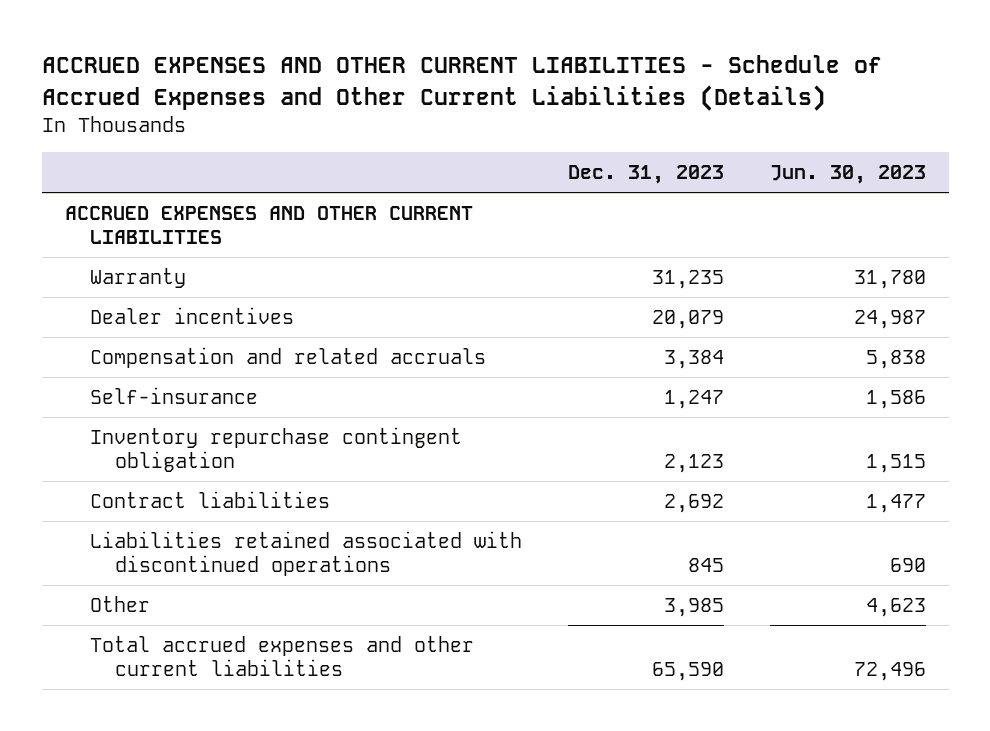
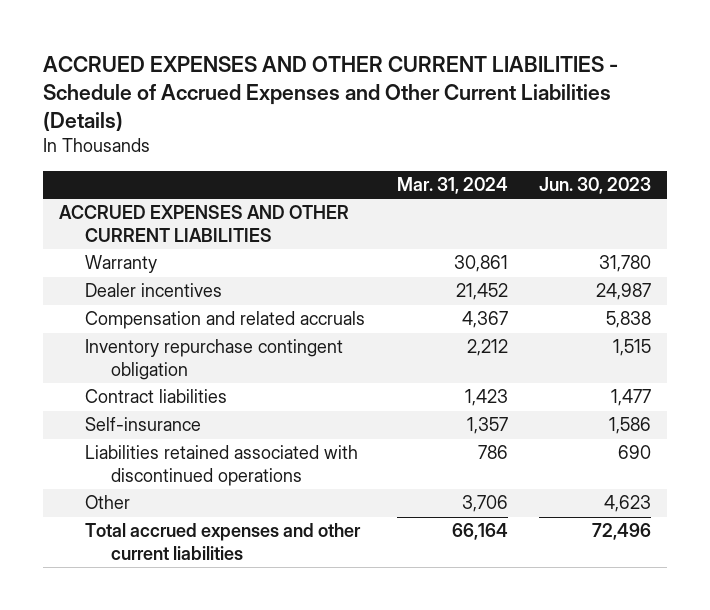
- | Dec. 31, 2023 | Jun. 30, 2023
+ | Mar. 31, 2024 | Jun. 30, 2023
moved down: Self-insurance | 1,357 | 1,586

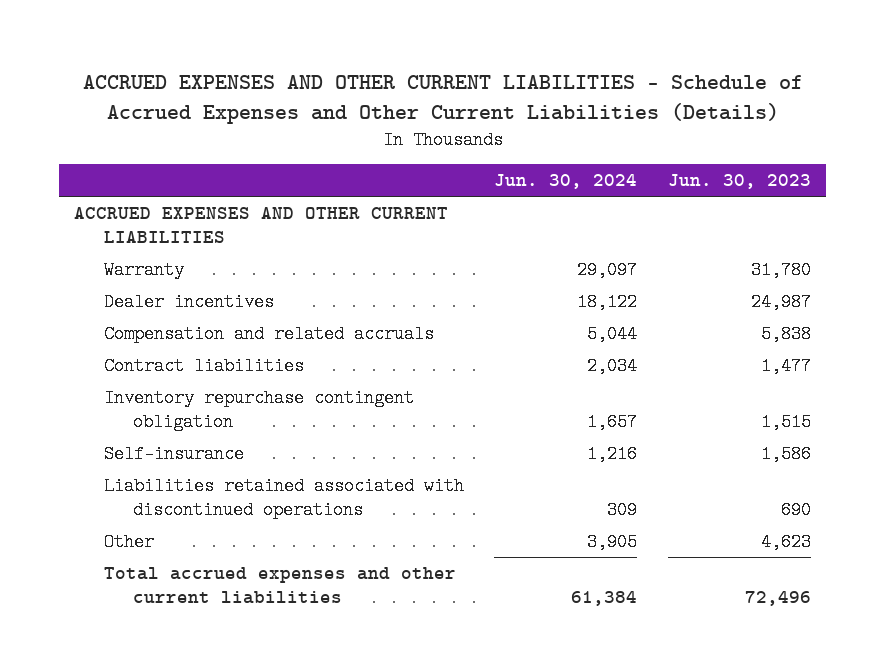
- | Mar. 31, 2024 | Jun. 30, 2023
+ | Jun. 30, 2024 | Jun. 30, 2023
moved down: Inventory repurchase contingent obligation | 1,657 | 1,515

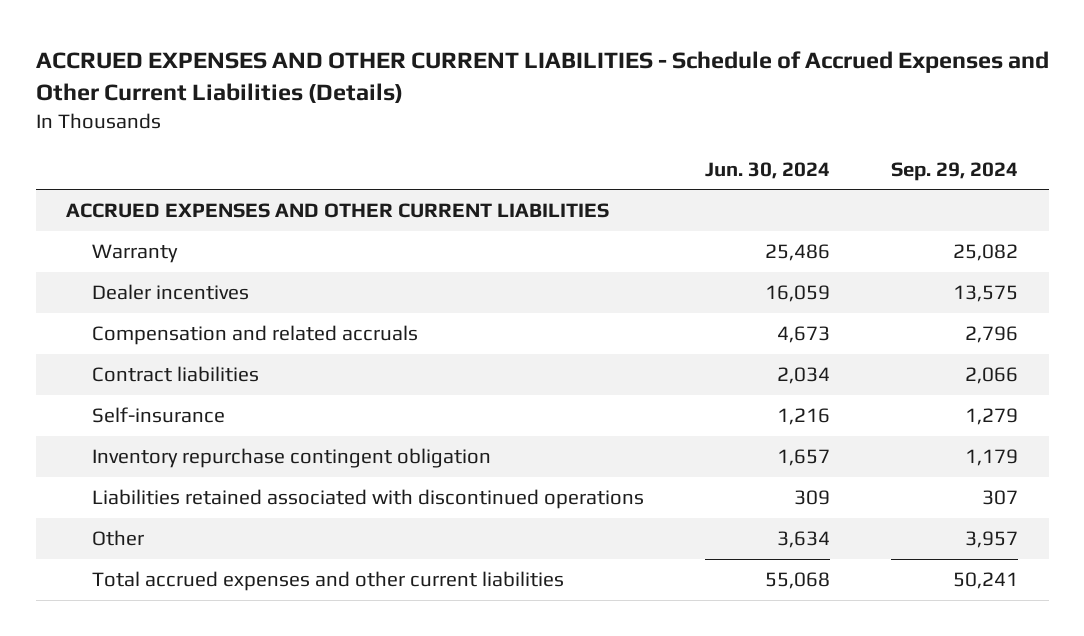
- | Jun. 30, 2024 | Jun. 30, 2023
+ | Jun. 30, 2024 | Sep. 29, 2024
- Warranty | 29,097 | 31,780
- Dealer incentives | 18,122 | 24,987
- Compensation and related accruals | 5,044 | 5,838
+ Warranty | 25,486 | 25,082
+ Dealer incentives | 16,059 | 13,575
+ Compensation and related accruals | 4,673 | 2,796
moved down: Inventory repurchase contingent obligation | 1,657 | 1,179
- Other | 3,905 | 4,623
- Total accrued expenses and other current liabilities | 61,384 | 72,496
+ Other | 3,634 | 3,957
+ Total accrued expenses and other current liabilities | 55,068 | 50,241

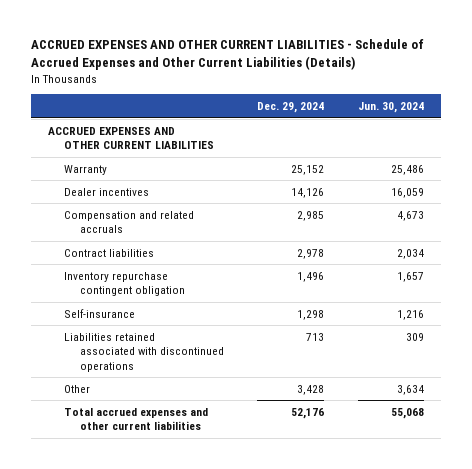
- | Jun. 30, 2024 | Sep. 29, 2024
+ | Dec. 29, 2024 | Jun. 30, 2024
moved down: Self-insurance | 1,298 | 1,216

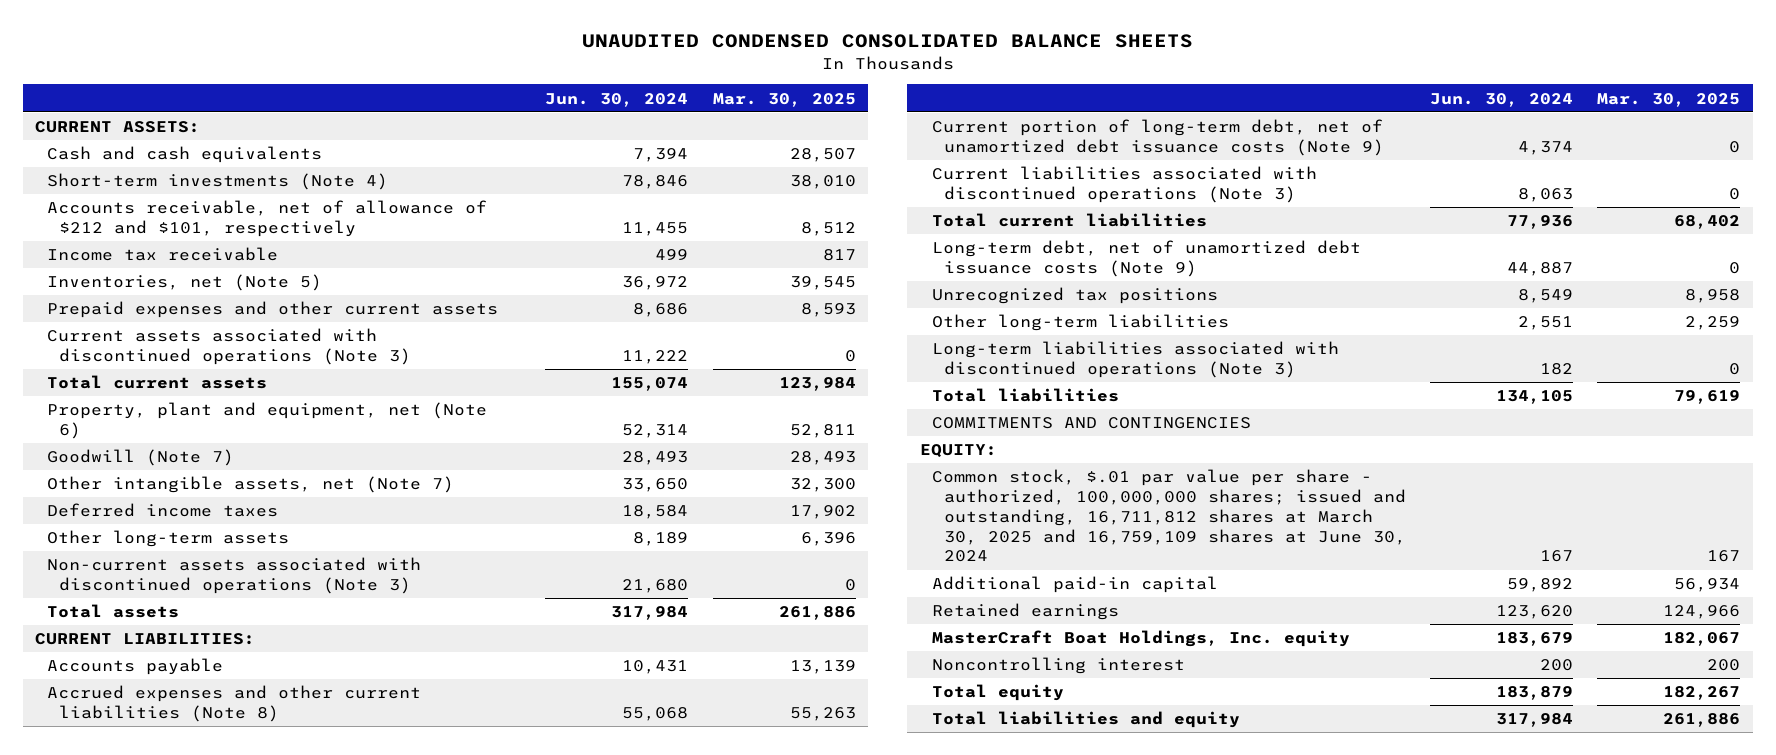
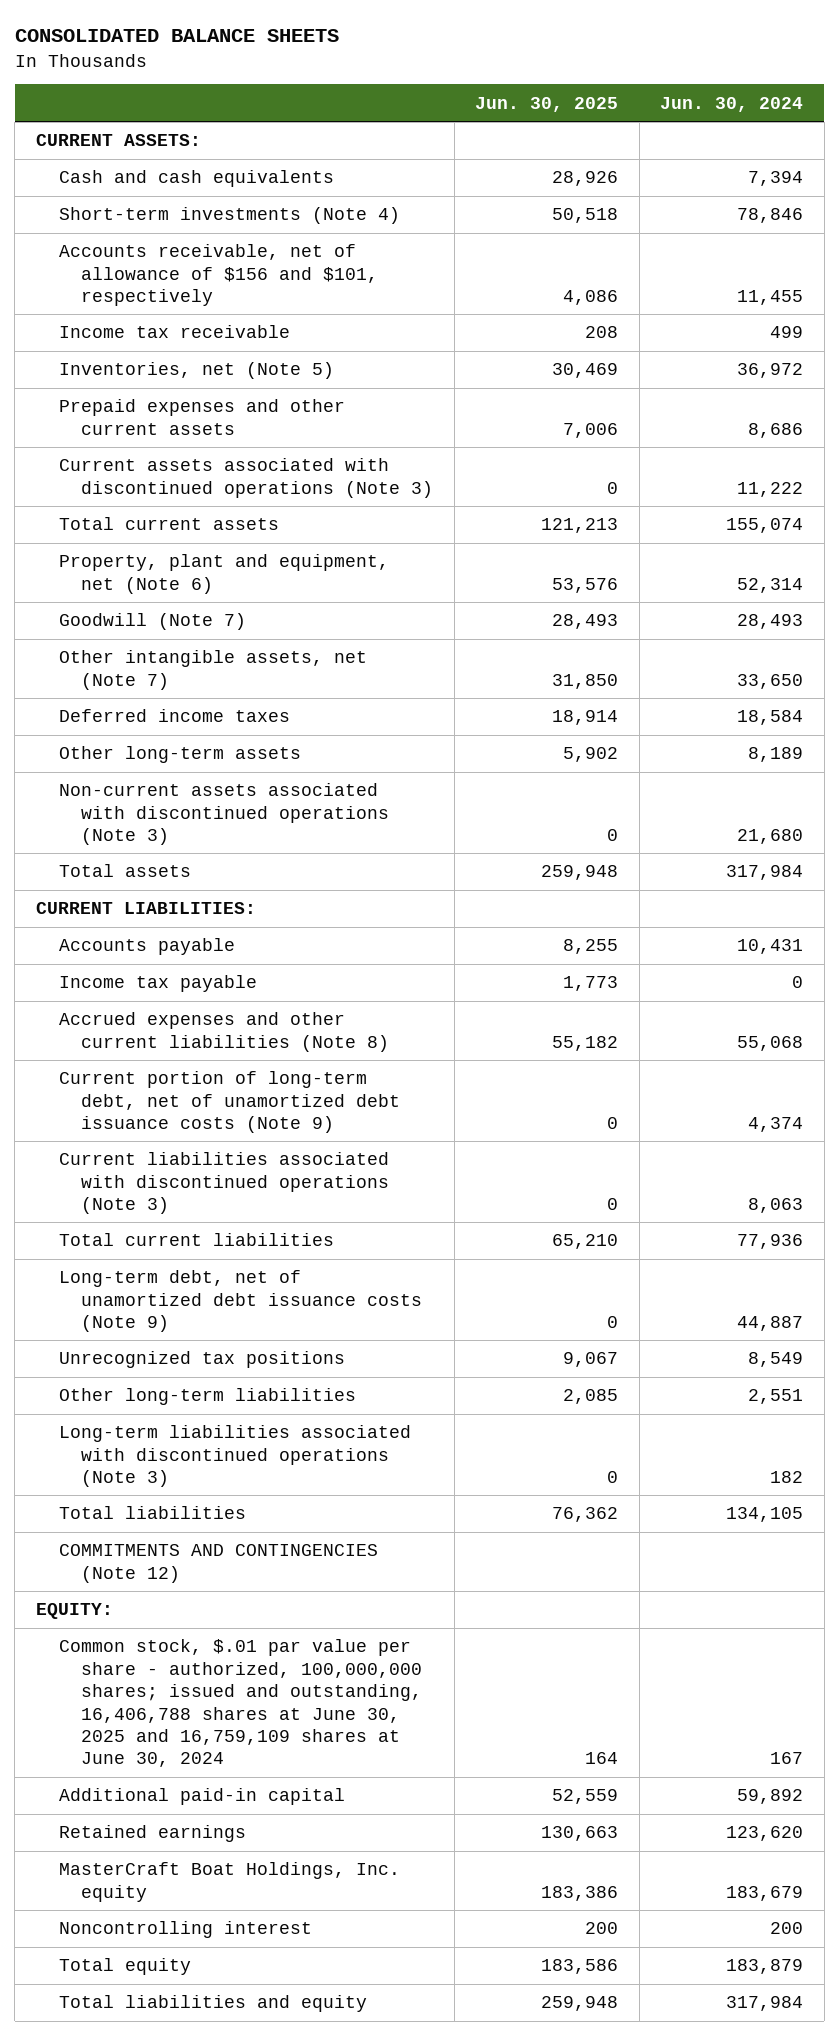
- UNAUDITED CONDENSED CONSOLIDATED BALANCE SHEETS
+ CONSOLIDATED BALANCE SHEETS
- | Jun. 30, 2024 | Mar. 30, 2025
+ | Jun. 30, 2025 | Jun. 30, 2024
- Accounts receivable, net of allowance of $212 and $101, respectively | 11,455 | 8,512
+ Accounts receivable, net of allowance of $156 and $101, respectively | 4,086 | 11,455
+ Income tax payable | 1,773 | 0
- COMMITMENTS AND CONTINGENCIES
+ COMMITMENTS AND CONTINGENCIES (Note 12)
- Common stock, $.01 par value per share - authorized, 100,000,000 shares; issued and outstanding, 16,711,812 shares at March 30, 2025 and 16,759,109 shares at June 30, 2024 | 167 | 167
+ Common stock, $.01 par value per share - authorized, 100,000,000 shares; issued and outstanding, 16,406,788 shares at June 30, 2025 and 16,759,109 shares at June 30, 2024 | 164 | 167

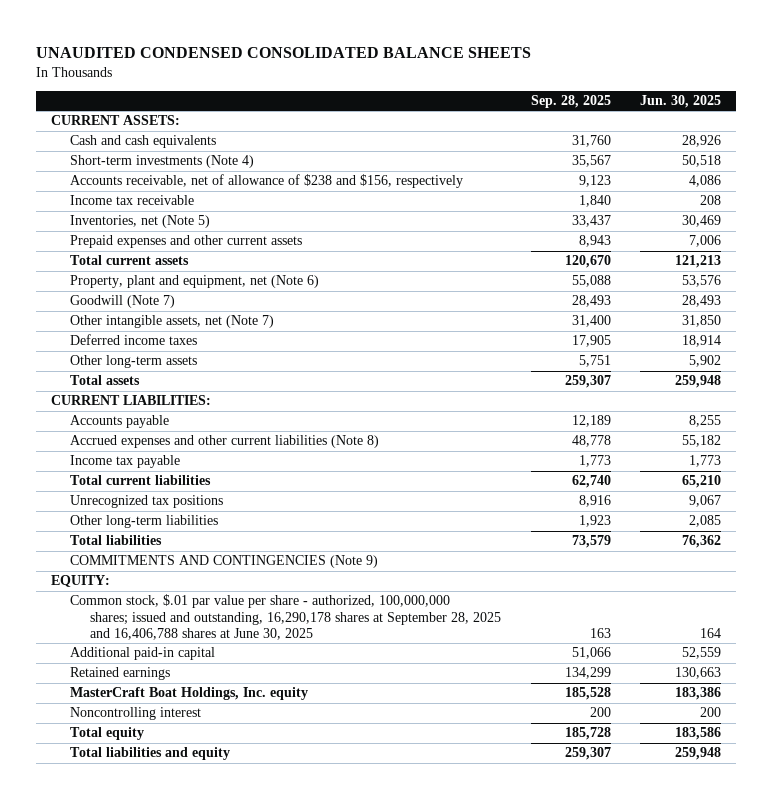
- CONSOLIDATED BALANCE SHEETS
+ UNAUDITED CONDENSED CONSOLIDATED BALANCE SHEETS
- | Jun. 30, 2025 | Jun. 30, 2024
+ | Sep. 28, 2025 | Jun. 30, 2025
- Accounts receivable, net of allowance of $156 and $101, respectively | 4,086 | 11,455
+ Accounts receivable, net of allowance of $238 and $156, respectively | 9,123 | 4,086
- Current assets associated with discontinued operations (Note 3) | 0 | 11,222
- Non-current assets associated with discontinued operations (Note 3) | 0 | 21,680
- Current portion of long-term debt, net of unamortized debt issuance costs (Note 9) | 0 | 4,374
- Current liabilities associated with discontinued operations (Note 3) | 0 | 8,063
moved down: Income tax payable | 1,773 | 1,773
- Long-term debt, net of unamortized debt issuance costs (Note 9) | 0 | 44,887
- Long-term liabilities associated with discontinued operations (Note 3) | 0 | 182
- COMMITMENTS AND CONTINGENCIES (Note 12)
+ COMMITMENTS AND CONTINGENCIES (Note 9)
- Common stock, $.01 par value per share - authorized, 100,000,000 shares; issued and outstanding, 16,406,788 shares at June 30, 2025 and 16,759,109 shares at June 30, 2024 | 164 | 167
+ Common stock, $.01 par value per share - authorized, 100,000,000 shares; issued and outstanding, 16,290,178 shares at September 28, 2025 and 16,406,788 shares at June 30, 2025 | 163 | 164

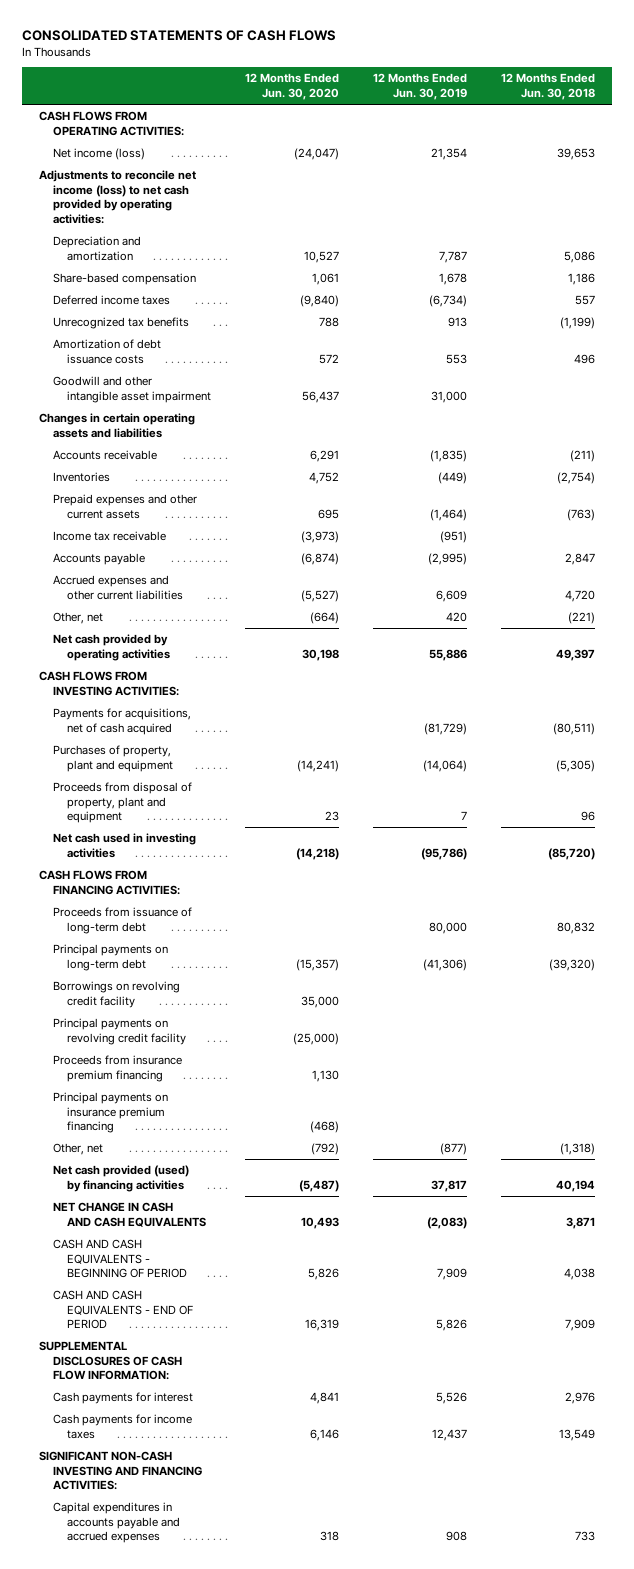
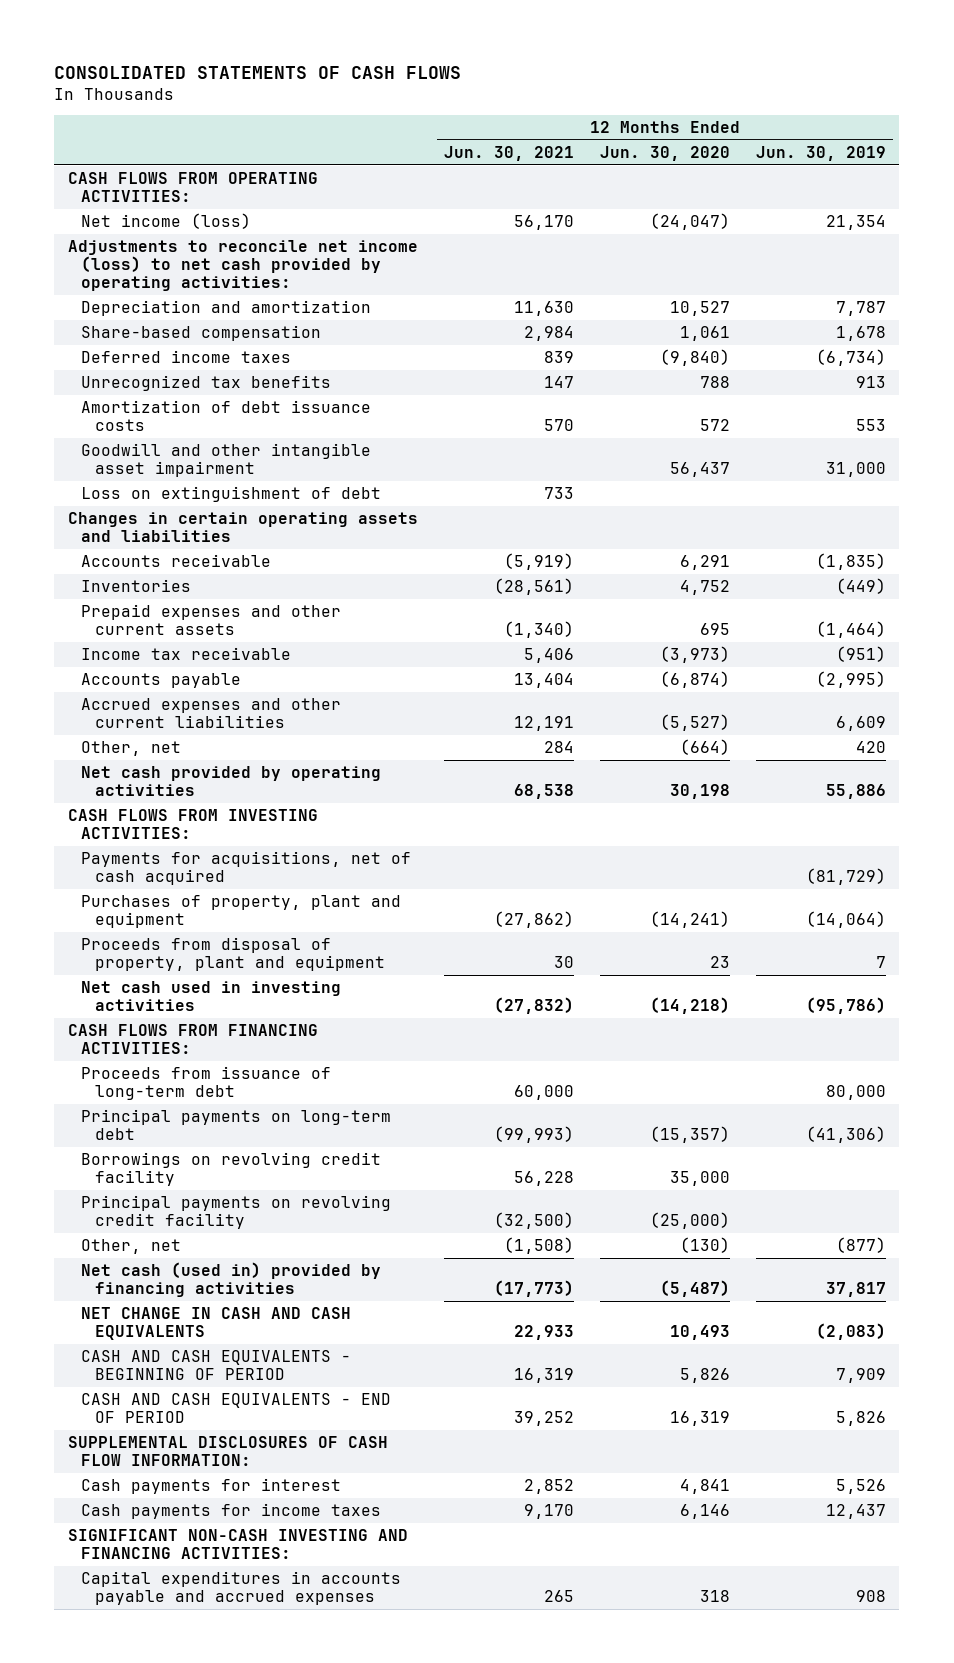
- | 12 Months Ended Jun. 30, 2020 | 12 Months Ended Jun. 30, 2019 | 12 Months Ended Jun. 30, 2018
+ | 12 Months Ended Jun. 30, 2021 | 12 Months Ended Jun. 30, 2020 | 12 Months Ended Jun. 30, 2019
+ Loss on extinguishment of debt | 733 | |
- Proceeds from insurance premium financing | 1,130 | |
- Principal payments on insurance premium financing | (468) | |
- Other, net | (792) | (877) | (1,318)
- Net cash provided (used) by financing activities | (5,487) | 37,817 | 40,194
+ Other, net | (1,508) | (130) | (877)
+ Net cash (used in) provided by financing activities | (17,773) | (5,487) | 37,817

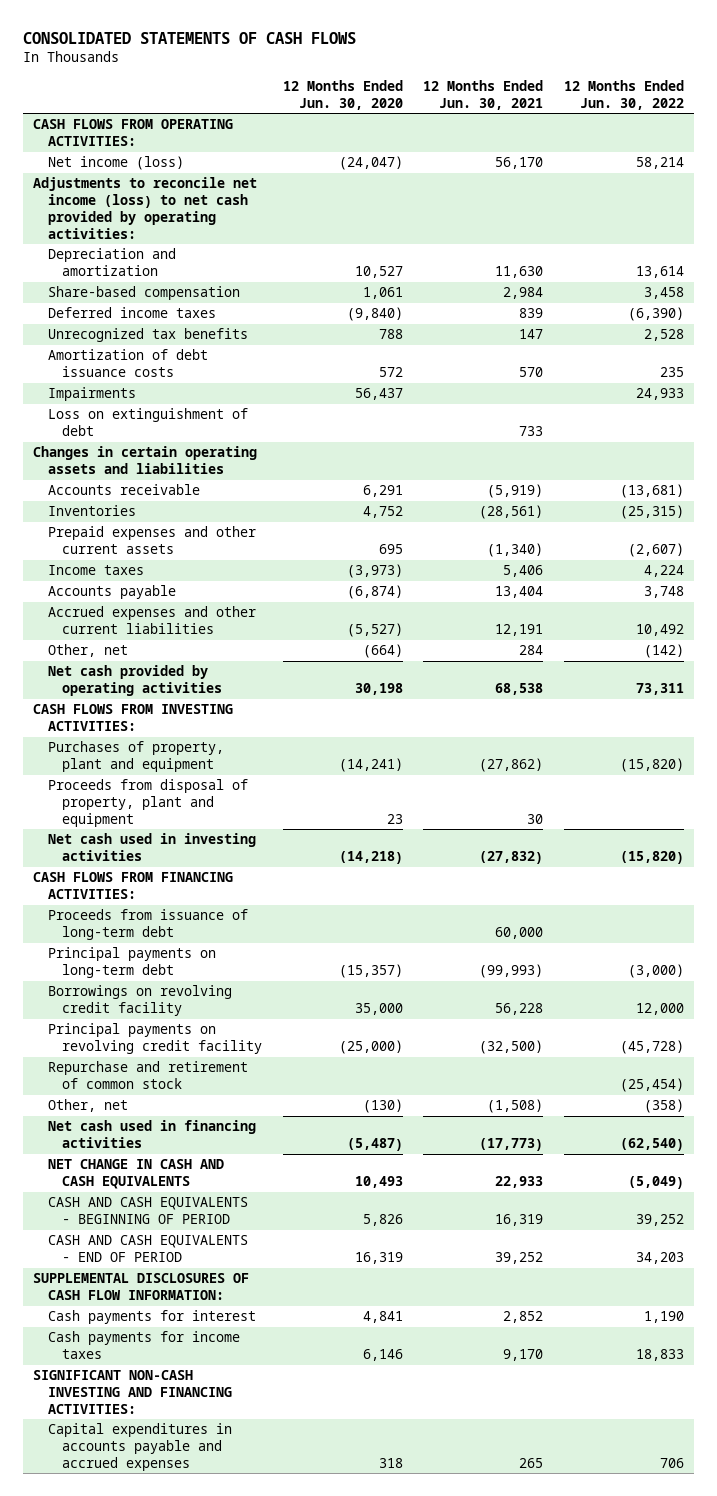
- | 12 Months Ended Jun. 30, 2021 | 12 Months Ended Jun. 30, 2020 | 12 Months Ended Jun. 30, 2019
+ | 12 Months Ended Jun. 30, 2020 | 12 Months Ended Jun. 30, 2021 | 12 Months Ended Jun. 30, 2022
- Goodwill and other intangible asset impairment | | 56,437 | 31,000
+ Impairments | 56,437 | | 24,933
- Income tax receivable | 5,406 | (3,973) | (951)
+ Income taxes | (3,973) | 5,406 | 4,224
- Payments for acquisitions, net of cash acquired | | | (81,729)
+ Repurchase and retirement of common stock | | | (25,454)
- Net cash (used in) provided by financing activities | (17,773) | (5,487) | 37,817
+ Net cash used in financing activities | (5,487) | (17,773) | (62,540)

